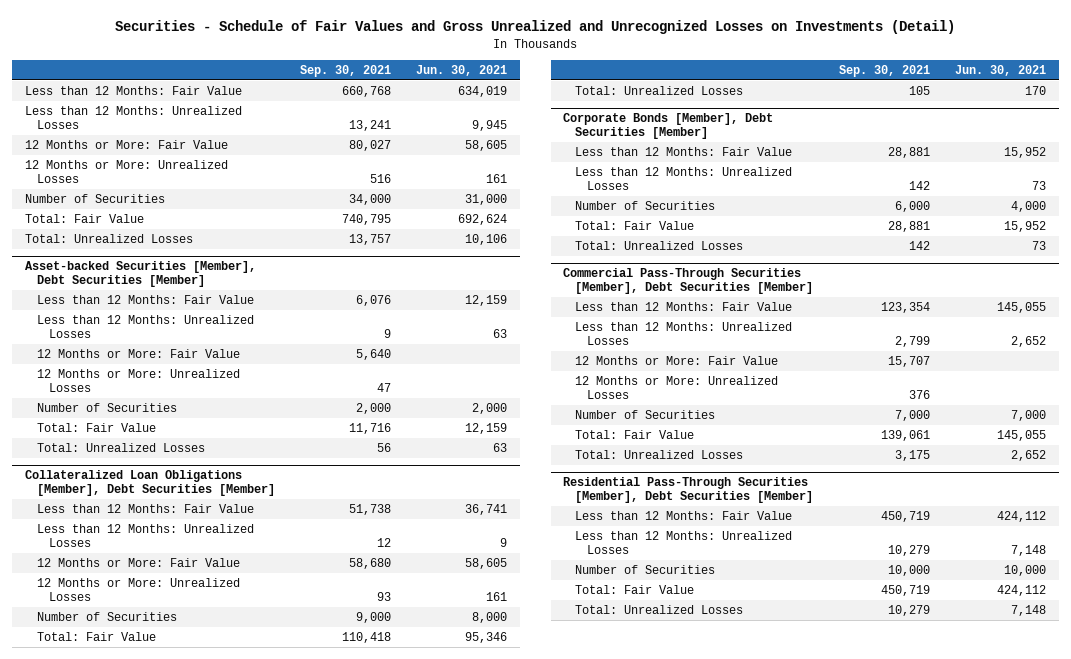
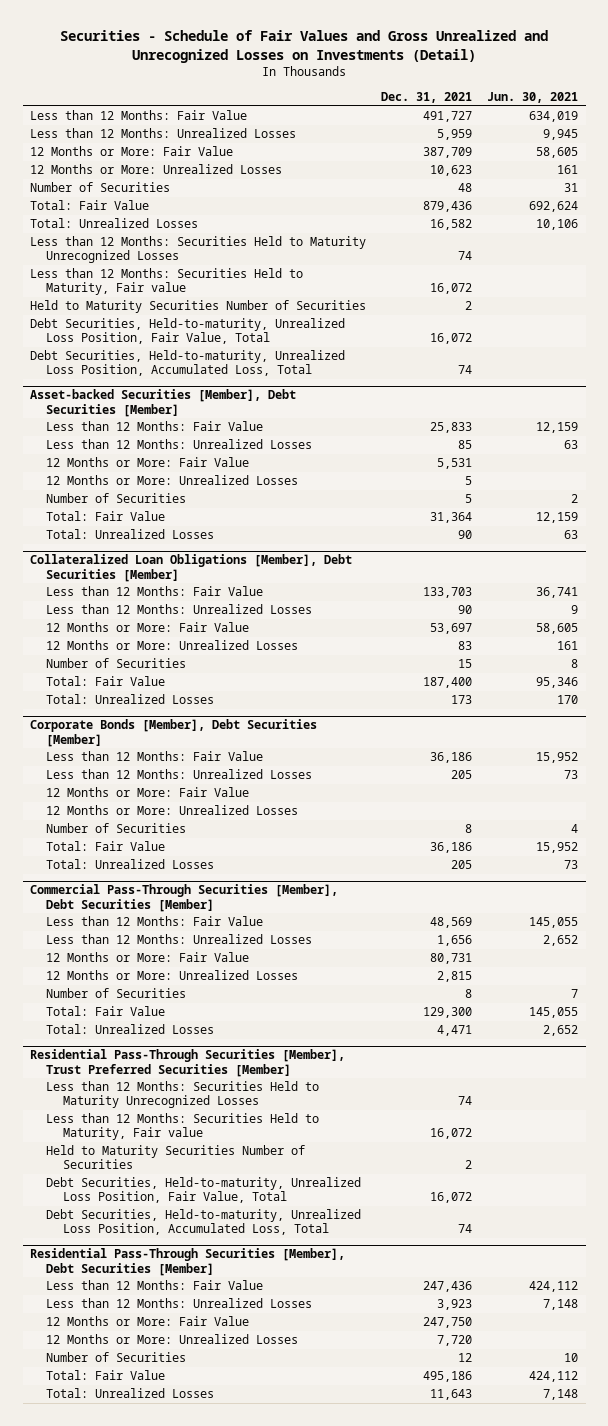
- | Sep. 30, 2021 | Jun. 30, 2021
+ | Dec. 31, 2021 | Jun. 30, 2021
- Number of Securities | 34,000 | 31,000
+ Number of Securities | 48 | 31
+ Less than 12 Months: Securities Held to Maturity Unrecognized Losses | 74 |
+ Less than 12 Months: Securities Held to Maturity, Fair value | 16,072 |
+ Held to Maturity Securities Number of Securities | 2 |
+ Debt Securities, Held-to-maturity, Unrealized Loss Position, Fair Value, Total | 16,072 |
+ Debt Securities, Held-to-maturity, Unrealized Loss Position, Accumulated Loss, Total | 74 |
@ Asset-backed Securities [Member], Debt Securities [Member]
- Number of Securities | 2,000 | 2,000
+ Number of Securities | 5 | 2
@ Collateralized Loan Obligations [Member], Debt Securities [Member]
- Number of Securities | 9,000 | 8,000
+ Number of Securities | 15 | 8
@ Corporate Bonds [Member], Debt Securities [Member]
- Number of Securities | 6,000 | 4,000
+ 12 Months or More: Fair Value
+ 12 Months or More: Unrealized Losses
+ Number of Securities | 8 | 4
@ Commercial Pass-Through Securities [Member], Debt Securities [Member]
- Number of Securities | 7,000 | 7,000
+ Number of Securities | 8 | 7
+ Residential Pass-Through Securities [Member], Trust Preferred Securities [Member]
+ Less than 12 Months: Securities Held to Maturity Unrecognized Losses | 74 |
+ Less than 12 Months: Securities Held to Maturity, Fair value | 16,072 |
+ Held to Maturity Securities Number of Securities | 2 |
+ Debt Securities, Held-to-maturity, Unrealized Loss Position, Fair Value, Total | 16,072 |
+ Debt Securities, Held-to-maturity, Unrealized Loss Position, Accumulated Loss, Total | 74 |
@ Residential Pass-Through Securities [Member], Debt Securities [Member]
- Number of Securities | 10,000 | 10,000
+ 12 Months or More: Fair Value | 247,750 |
+ 12 Months or More: Unrealized Losses | 7,720 |
+ Number of Securities | 12 | 10

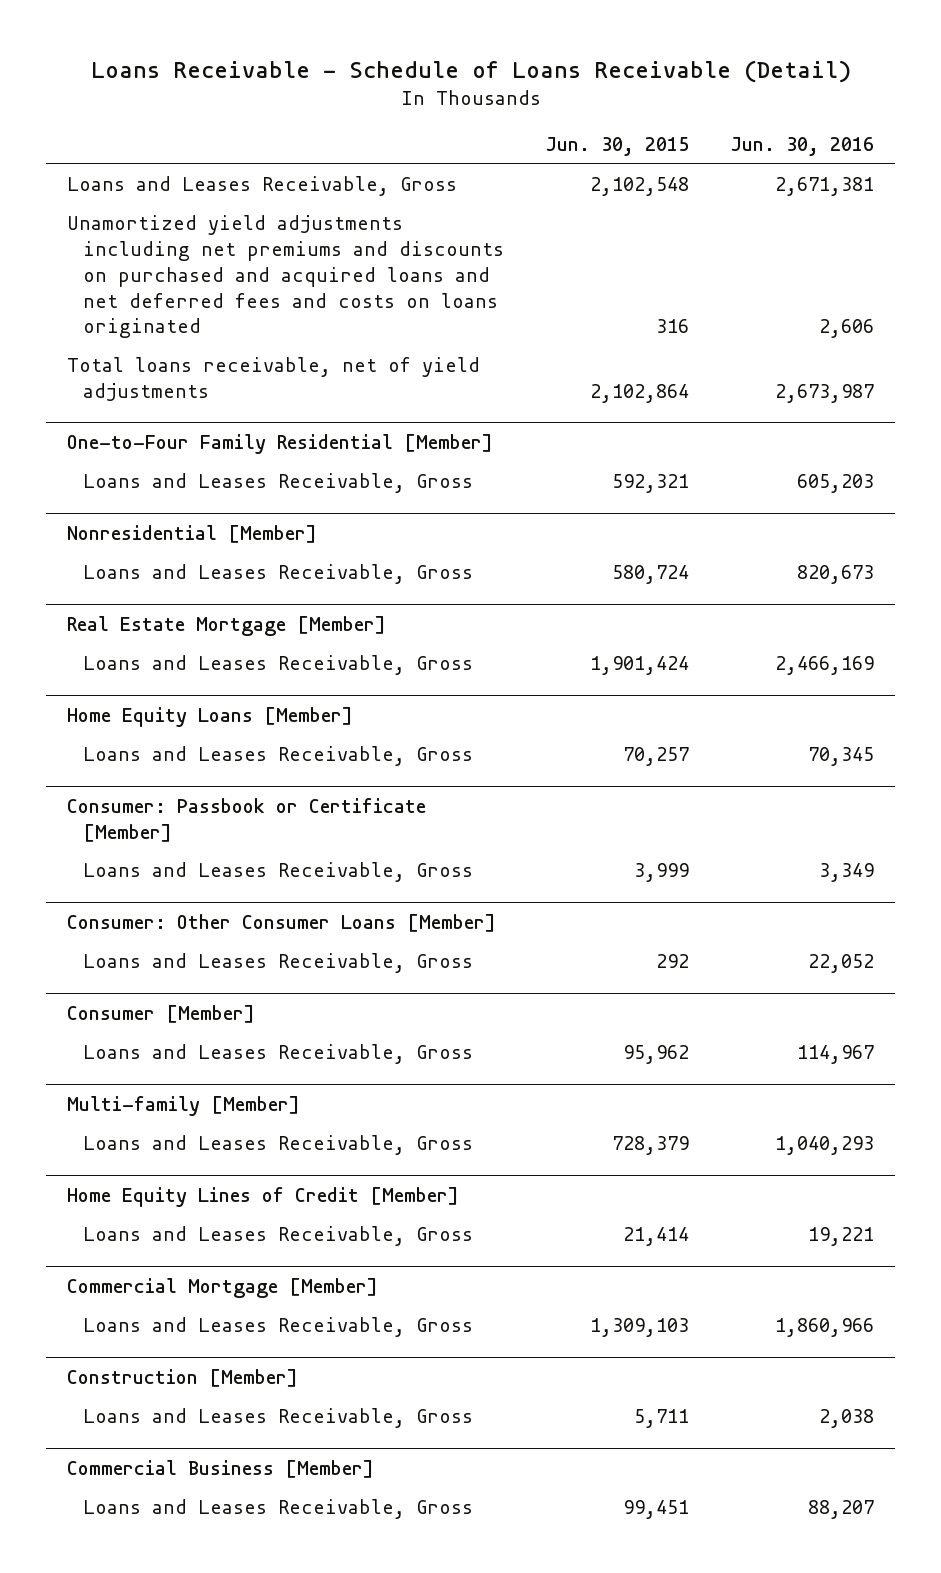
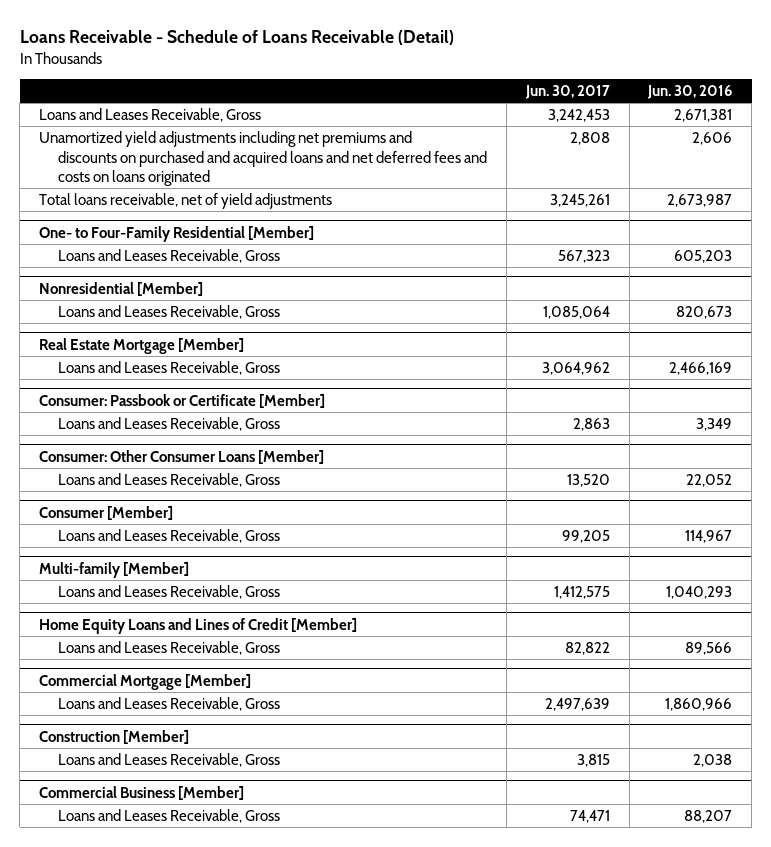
- | Jun. 30, 2015 | Jun. 30, 2016
+ | Jun. 30, 2017 | Jun. 30, 2016
- One-to-Four Family Residential [Member]
+ One- to Four-Family Residential [Member]
- Home Equity Loans [Member]
- Loans and Leases Receivable, Gross | 70,257 | 70,345
- Home Equity Lines of Credit [Member]
- Loans and Leases Receivable, Gross | 21,414 | 19,221
+ Home Equity Loans and Lines of Credit [Member]
+ Loans and Leases Receivable, Gross | 82,822 | 89,566

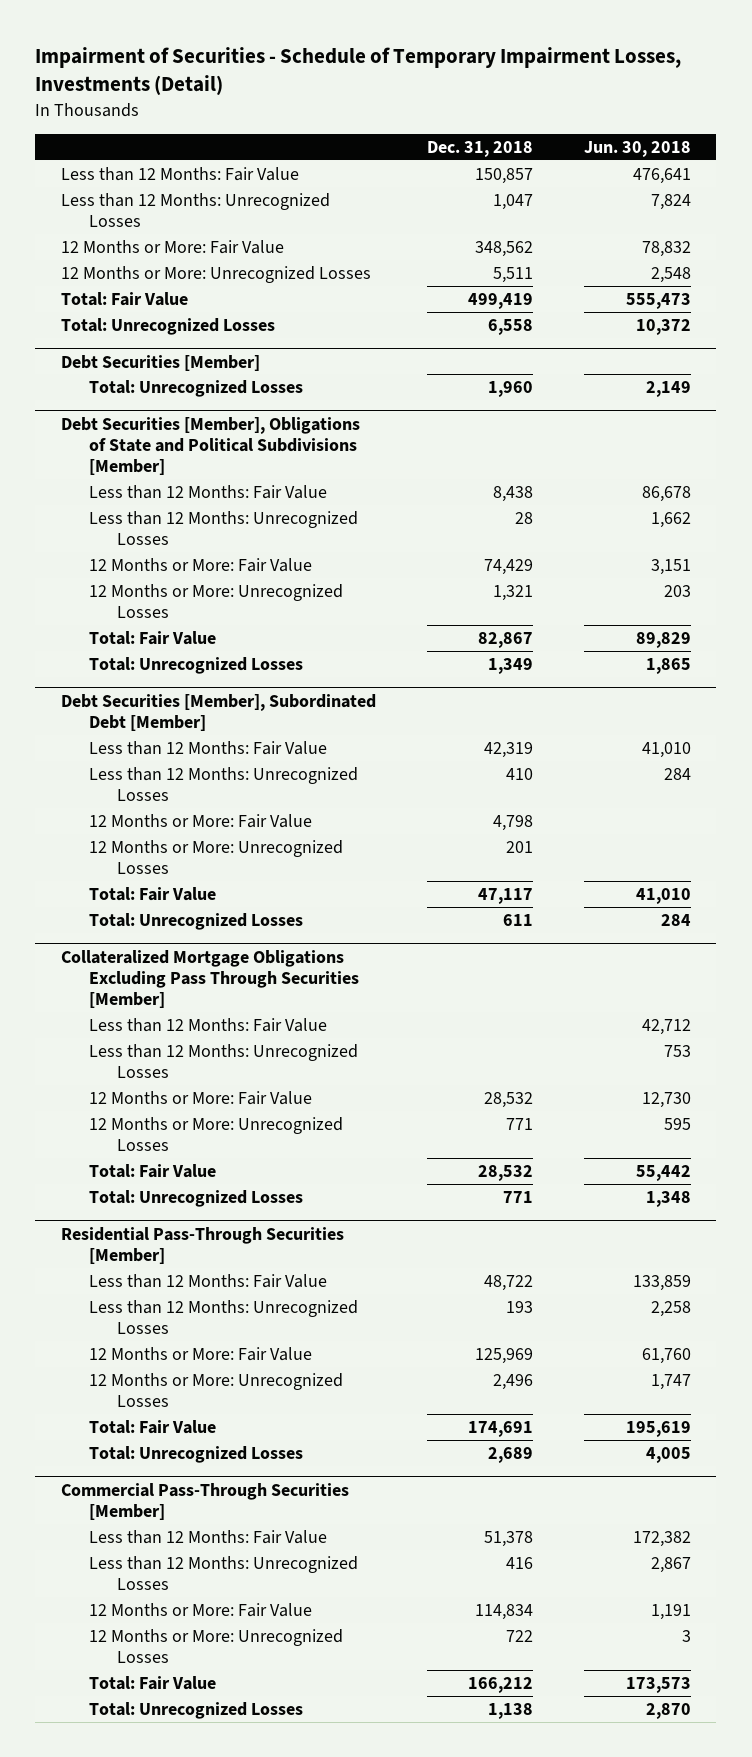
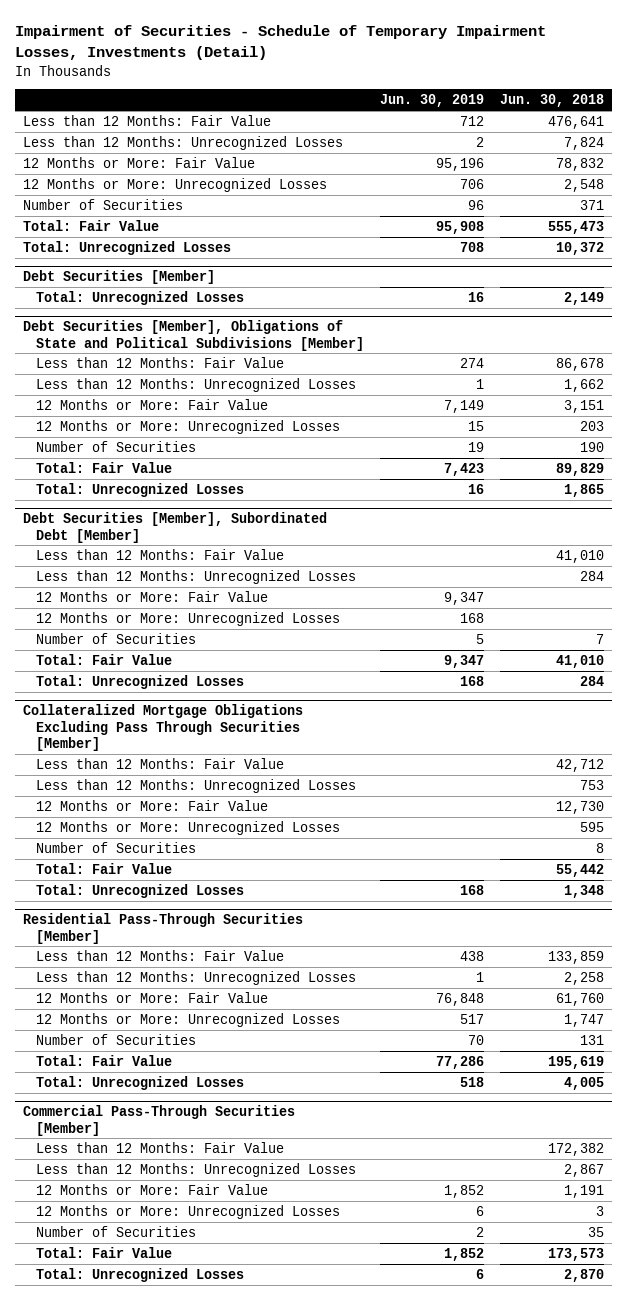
- | Dec. 31, 2018 | Jun. 30, 2018
+ | Jun. 30, 2019 | Jun. 30, 2018
+ Number of Securities | 96 | 371
@ Debt Securities [Member], Obligations of State and Political Subdivisions [Member]
+ Number of Securities | 19 | 190
@ Debt Securities [Member], Subordinated Debt [Member]
+ Number of Securities | 5 | 7
@ Collateralized Mortgage Obligations Excluding Pass Through Securities [Member]
+ Number of Securities | | 8
@ Residential Pass-Through Securities [Member]
+ Number of Securities | 70 | 131
@ Commercial Pass-Through Securities [Member]
+ Number of Securities | 2 | 35

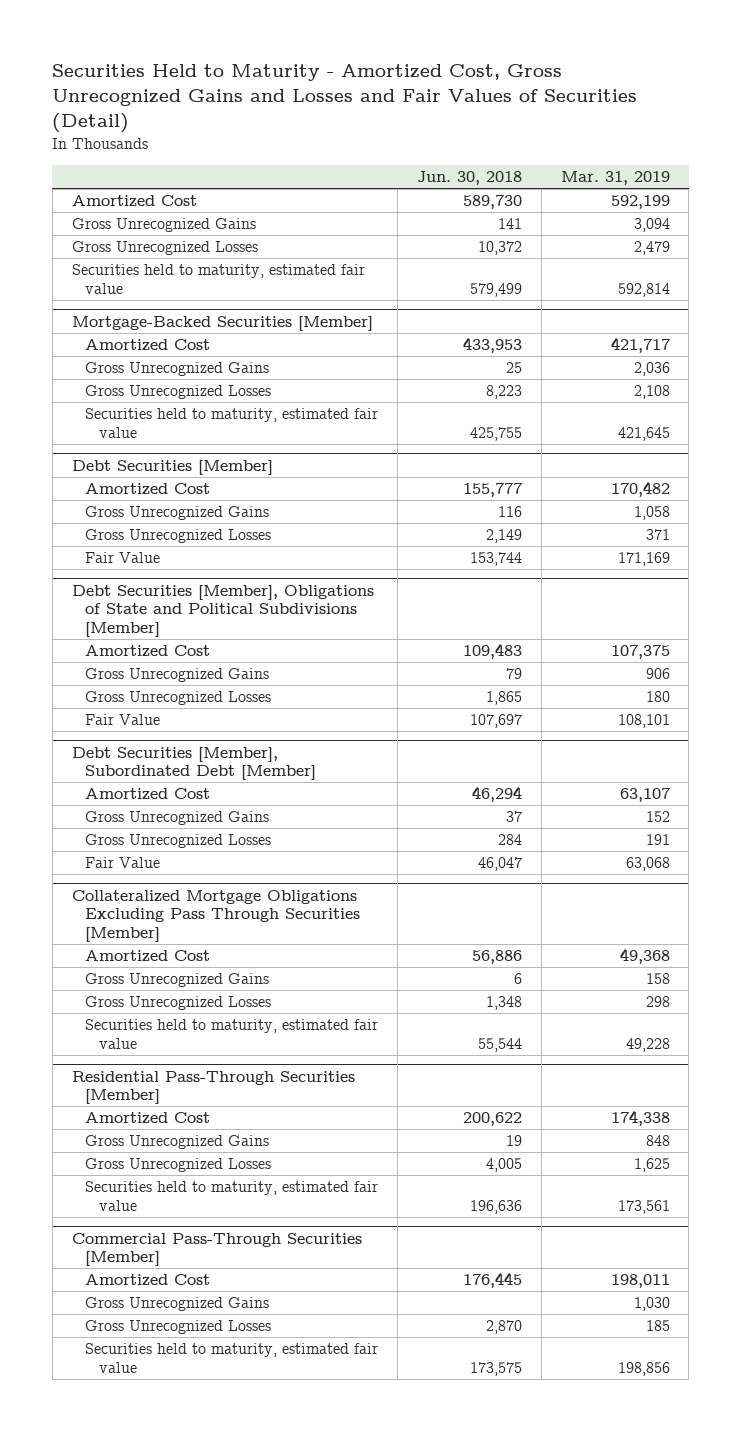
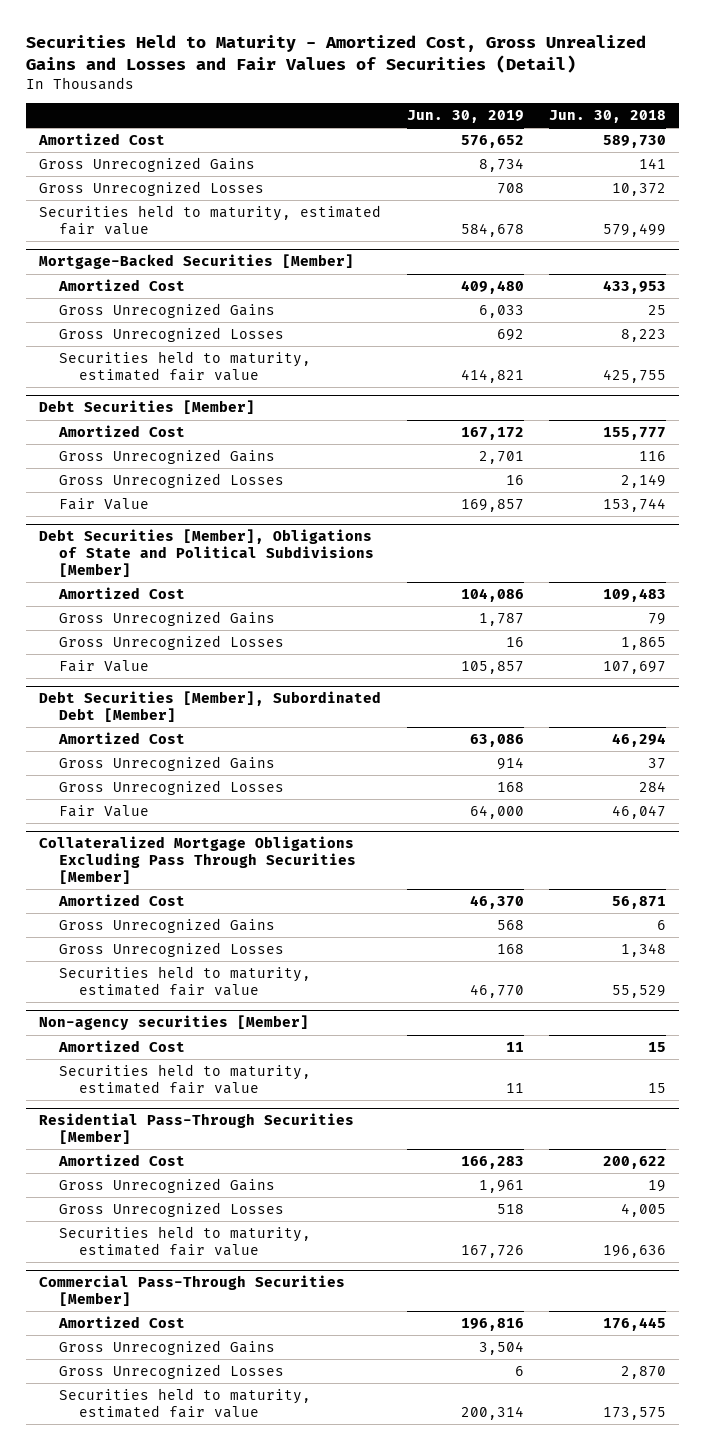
- Securities Held to Maturity - Amortized Cost, Gross Unrecognized Gains and Losses and Fair Values of Securities (Detail)
+ Securities Held to Maturity - Amortized Cost, Gross Unrealized Gains and Losses and Fair Values of Securities (Detail)
- | Jun. 30, 2018 | Mar. 31, 2019
+ | Jun. 30, 2019 | Jun. 30, 2018
@ Collateralized Mortgage Obligations Excluding Pass Through Securities [Member]
- Amortized Cost | 56,886 | 49,368
+ Amortized Cost | 46,370 | 56,871
- Securities held to maturity, estimated fair value | 55,544 | 49,228
+ Securities held to maturity, estimated fair value | 46,770 | 55,529
+ Non-agency securities [Member]
+ Amortized Cost | 11 | 15
+ Securities held to maturity, estimated fair value | 11 | 15

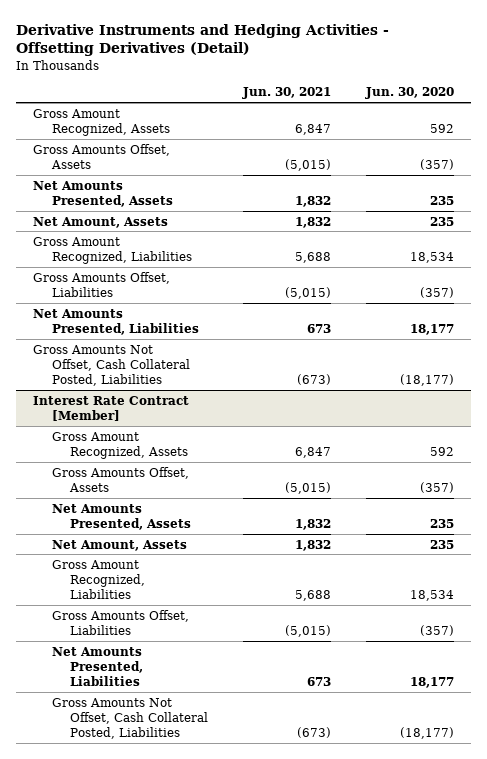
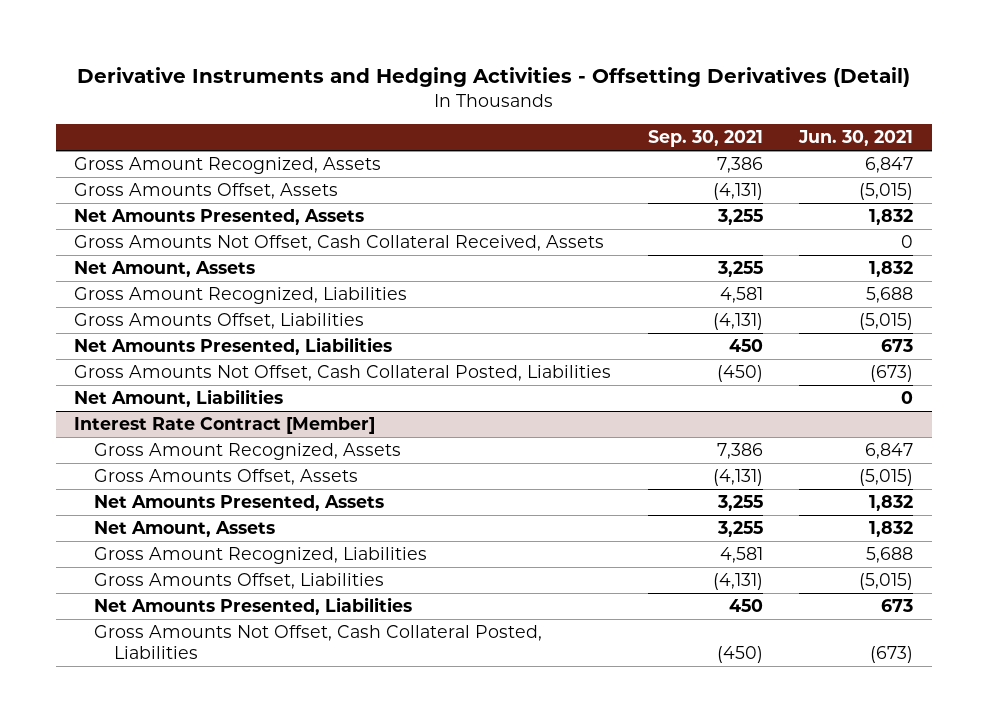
- | Jun. 30, 2021 | Jun. 30, 2020
+ | Sep. 30, 2021 | Jun. 30, 2021
+ Gross Amounts Not Offset, Cash Collateral Received, Assets | | 0
+ Net Amount, Liabilities | | 0

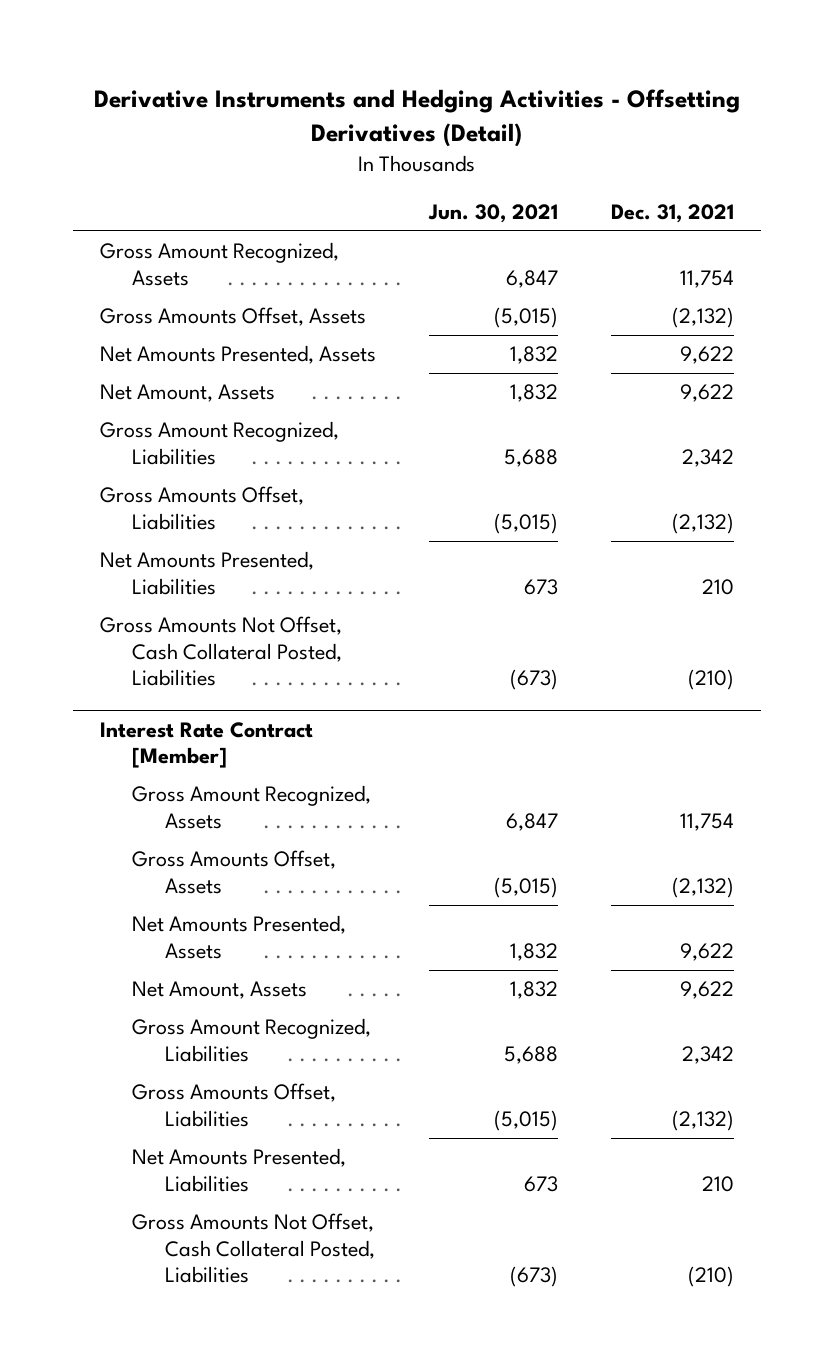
- | Sep. 30, 2021 | Jun. 30, 2021
+ | Jun. 30, 2021 | Dec. 31, 2021
- Gross Amounts Not Offset, Cash Collateral Received, Assets | | 0
- Net Amount, Liabilities | | 0

